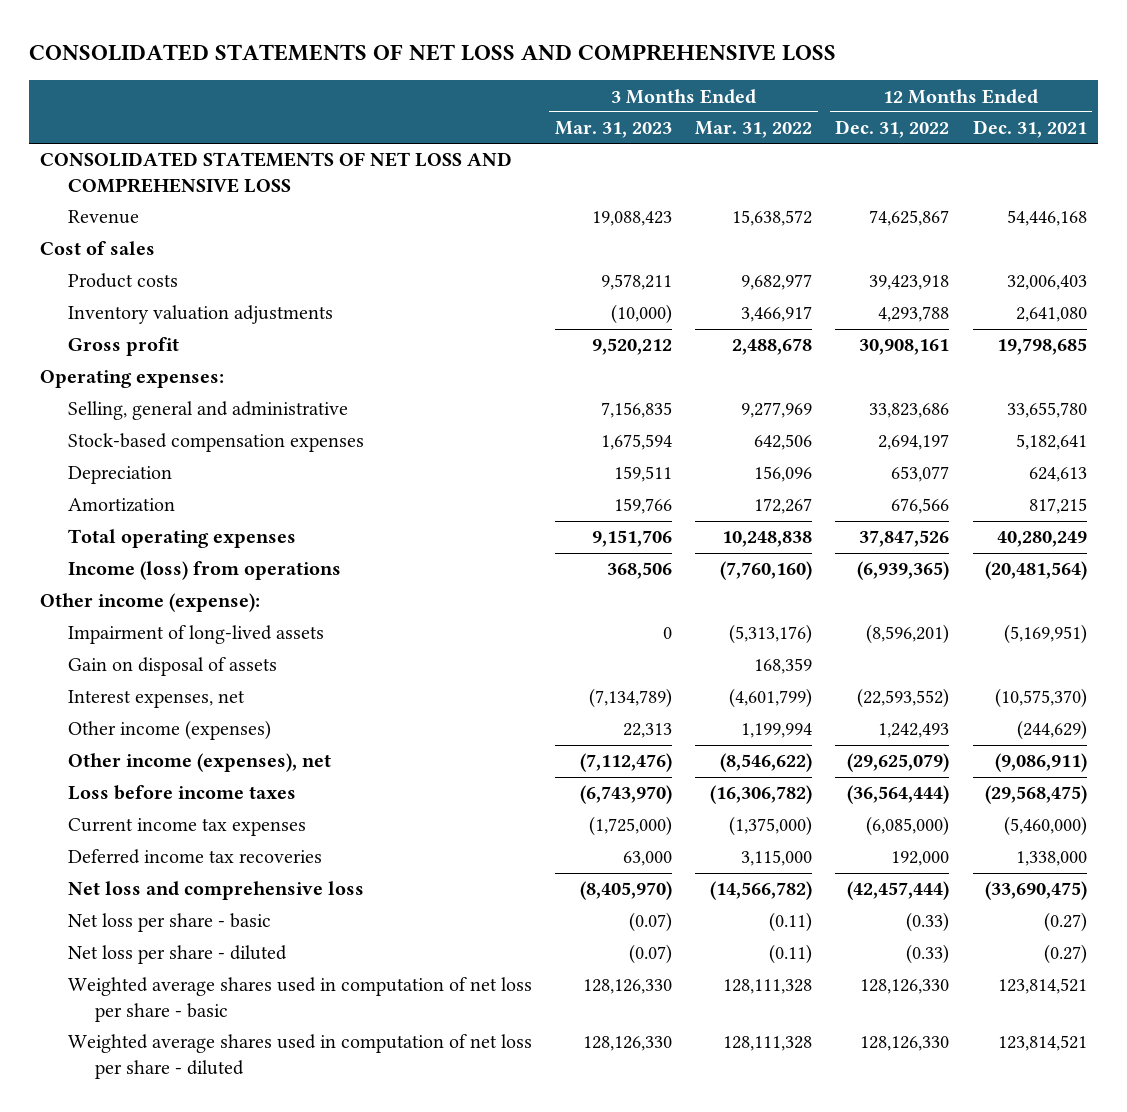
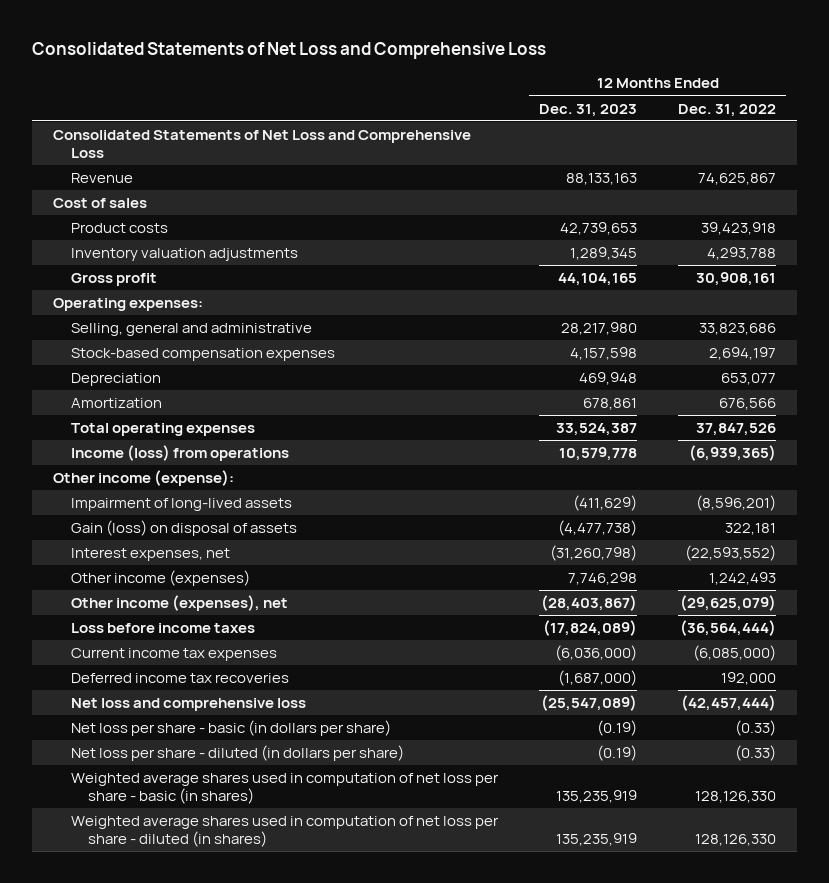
- CONSOLIDATED STATEMENTS OF NET LOSS AND COMPREHENSIVE LOSS
+ Consolidated Statements of Net Loss and Comprehensive Loss
- | 3 Months Ended Mar. 31, 2023 | 3 Months Ended Mar. 31, 2022 | 12 Months Ended Dec. 31, 2022 | 12 Months Ended Dec. 31, 2021
+ | 12 Months Ended Dec. 31, 2023 | 12 Months Ended Dec. 31, 2022
- CONSOLIDATED STATEMENTS OF NET LOSS AND COMPREHENSIVE LOSS
+ Consolidated Statements of Net Loss and Comprehensive Loss
- Gain on disposal of assets | | 168,359 | |
+ Gain (loss) on disposal of assets | (4,477,738) | 322,181
- Net loss per share - basic | (0.07) | (0.11) | (0.33) | (0.27)
- Net loss per share - diluted | (0.07) | (0.11) | (0.33) | (0.27)
- Weighted average shares used in computation of net loss per share - basic | 128,126,330 | 128,111,328 | 128,126,330 | 123,814,521
- Weighted average shares used in computation of net loss per share - diluted | 128,126,330 | 128,111,328 | 128,126,330 | 123,814,521
+ Net loss per share - basic (in dollars per share) | (0.19) | (0.33)
+ Net loss per share - diluted (in dollars per share) | (0.19) | (0.33)
+ Weighted average shares used in computation of net loss per share - basic (in shares) | 135,235,919 | 128,126,330
+ Weighted average shares used in computation of net loss per share - diluted (in shares) | 135,235,919 | 128,126,330

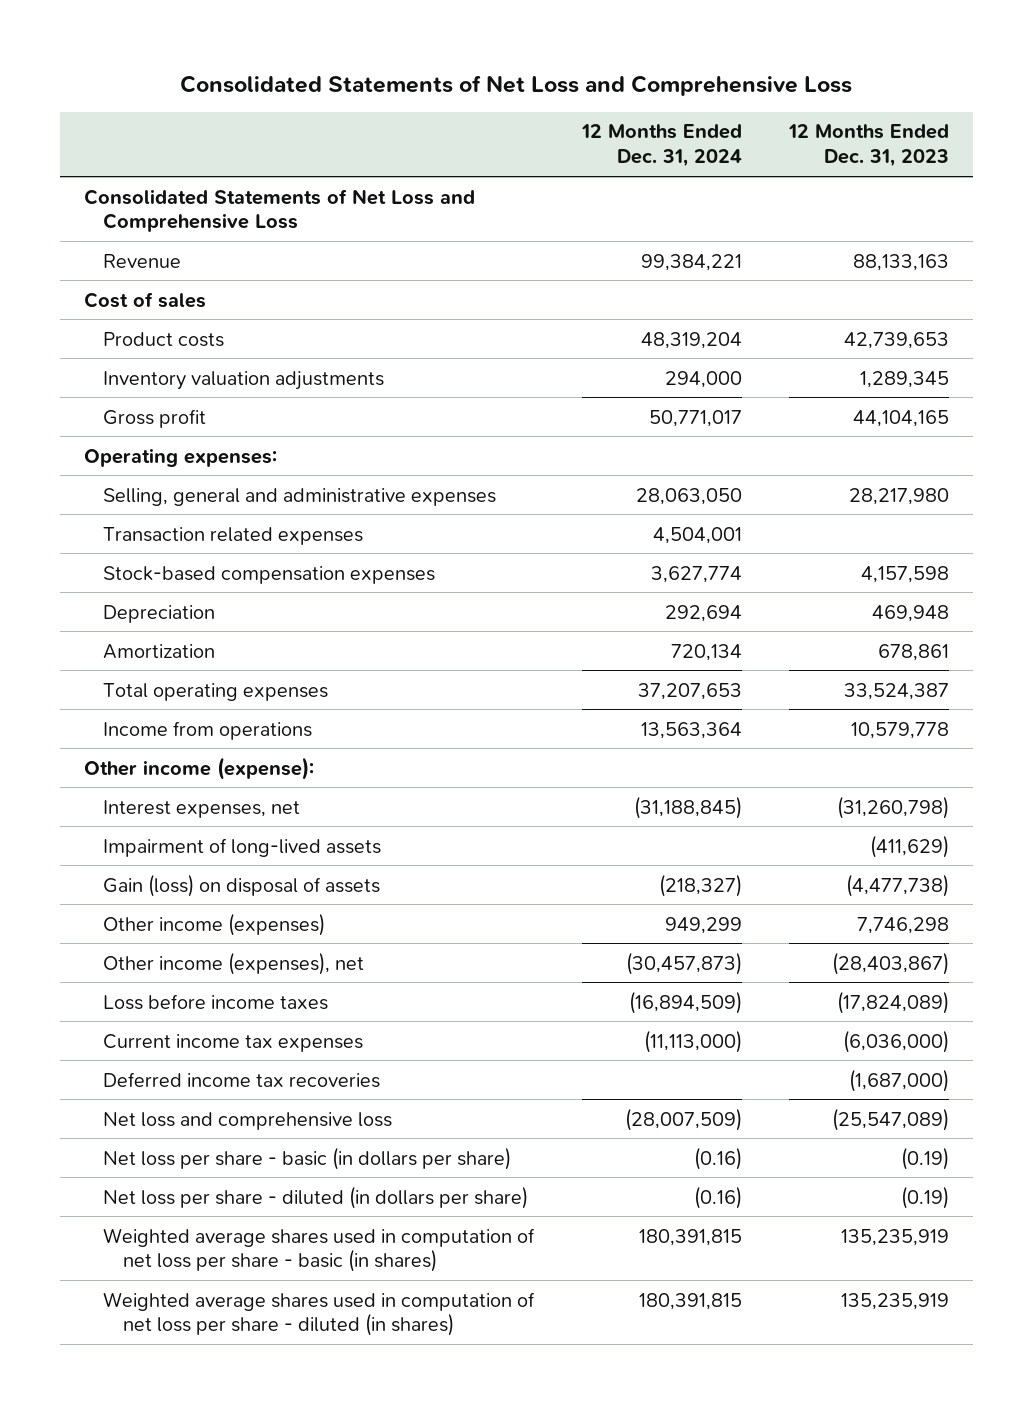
- | 12 Months Ended Dec. 31, 2023 | 12 Months Ended Dec. 31, 2022
+ | 12 Months Ended Dec. 31, 2024 | 12 Months Ended Dec. 31, 2023
- Selling, general and administrative | 28,217,980 | 33,823,686
+ Selling, general and administrative expenses | 28,063,050 | 28,217,980
+ Transaction related expenses | 4,504,001 |
- Income (loss) from operations | 10,579,778 | (6,939,365)
+ Income from operations | 13,563,364 | 10,579,778
moved up: Interest expenses, net | (31,188,845) | (31,260,798)

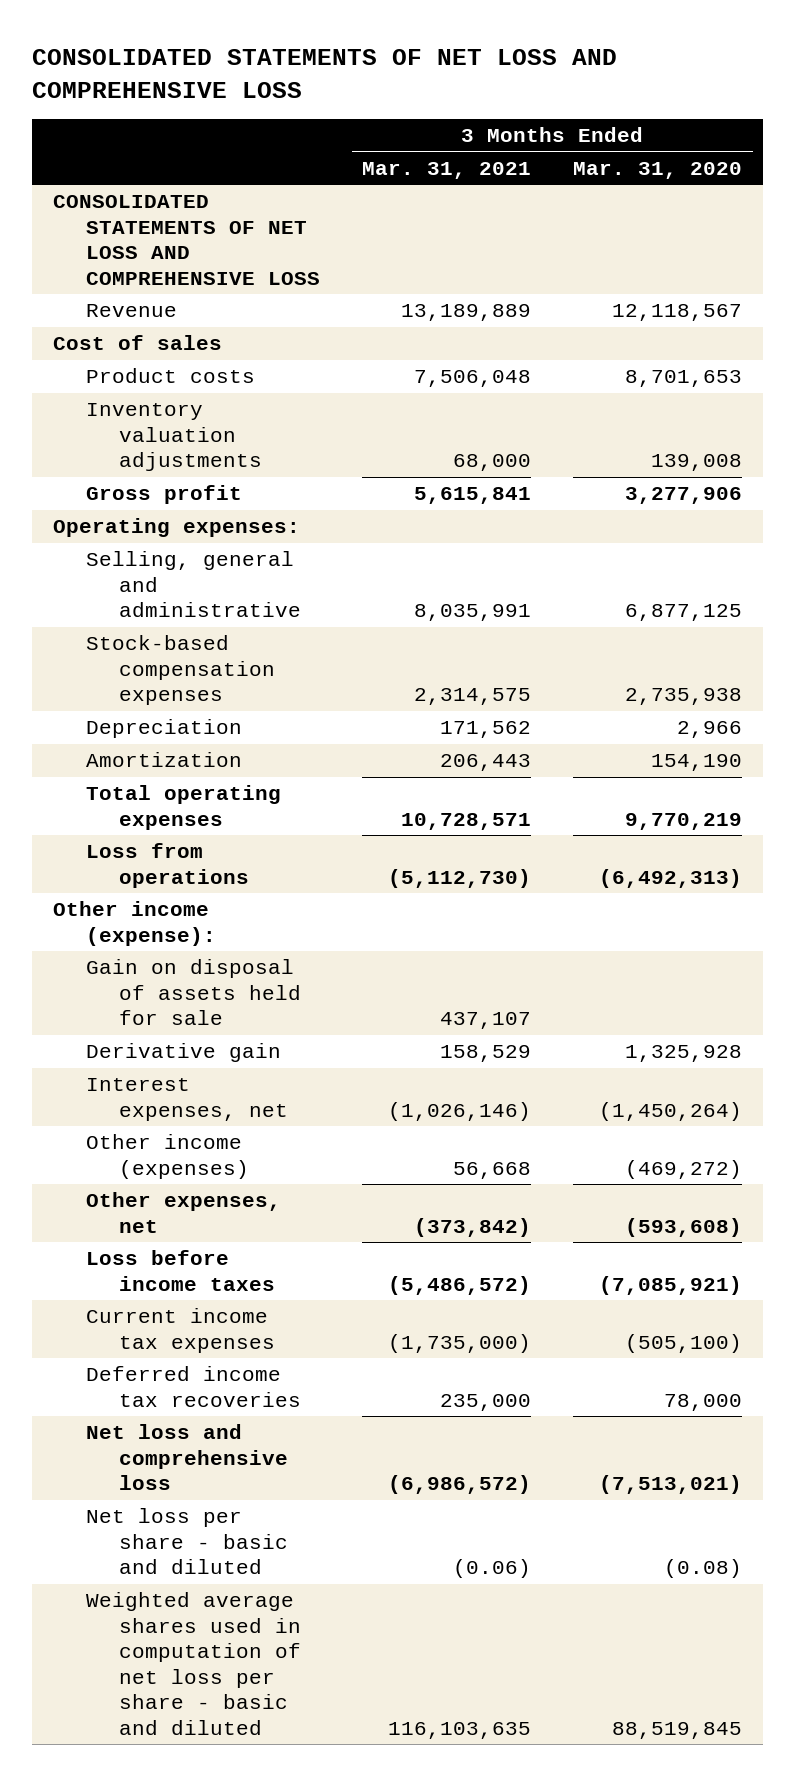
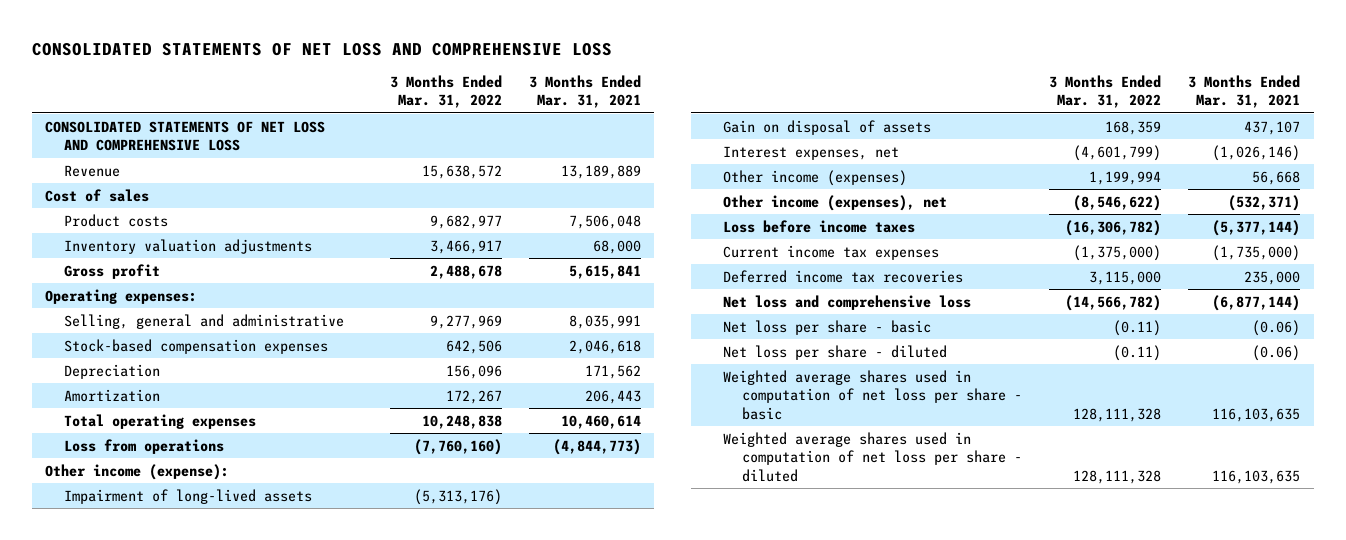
- | 3 Months Ended Mar. 31, 2021 | 3 Months Ended Mar. 31, 2020
+ | 3 Months Ended Mar. 31, 2022 | 3 Months Ended Mar. 31, 2021
- Stock-based compensation expenses | 2,314,575 | 2,735,938
+ Stock-based compensation expenses | 642,506 | 2,046,618
- Total operating expenses | 10,728,571 | 9,770,219
- Loss from operations | (5,112,730) | (6,492,313)
+ Total operating expenses | 10,248,838 | 10,460,614
+ Loss from operations | (7,760,160) | (4,844,773)
- Gain on disposal of assets held for sale | 437,107 |
- Derivative gain | 158,529 | 1,325,928
+ Impairment of long-lived assets | (5,313,176) |
+ Gain on disposal of assets | 168,359 | 437,107
- Other expenses, net | (373,842) | (593,608)
- Loss before income taxes | (5,486,572) | (7,085,921)
+ Other income (expenses), net | (8,546,622) | (532,371)
+ Loss before income taxes | (16,306,782) | (5,377,144)
- Net loss and comprehensive loss | (6,986,572) | (7,513,021)
- Net loss per share - basic and diluted | (0.06) | (0.08)
- Weighted average shares used in computation of net loss per share - basic and diluted | 116,103,635 | 88,519,845
+ Net loss and comprehensive loss | (14,566,782) | (6,877,144)
+ Net loss per share - basic | (0.11) | (0.06)
+ Net loss per share - diluted | (0.11) | (0.06)
+ Weighted average shares used in computation of net loss per share - basic | 128,111,328 | 116,103,635
+ Weighted average shares used in computation of net loss per share - diluted | 128,111,328 | 116,103,635

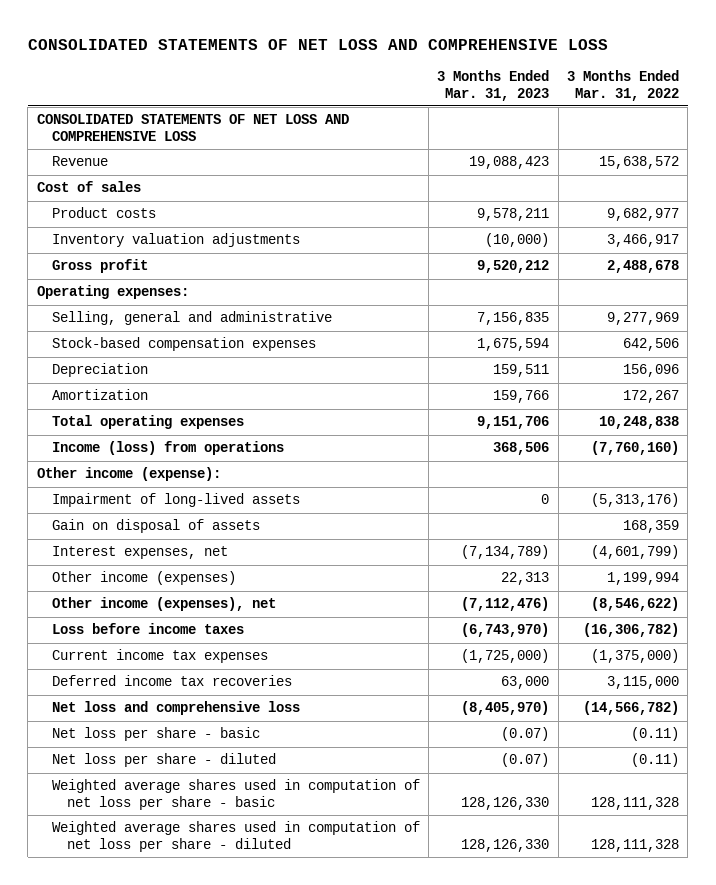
- | 3 Months Ended Mar. 31, 2022 | 3 Months Ended Mar. 31, 2021
+ | 3 Months Ended Mar. 31, 2023 | 3 Months Ended Mar. 31, 2022
- Loss from operations | (7,760,160) | (4,844,773)
+ Income (loss) from operations | 368,506 | (7,760,160)

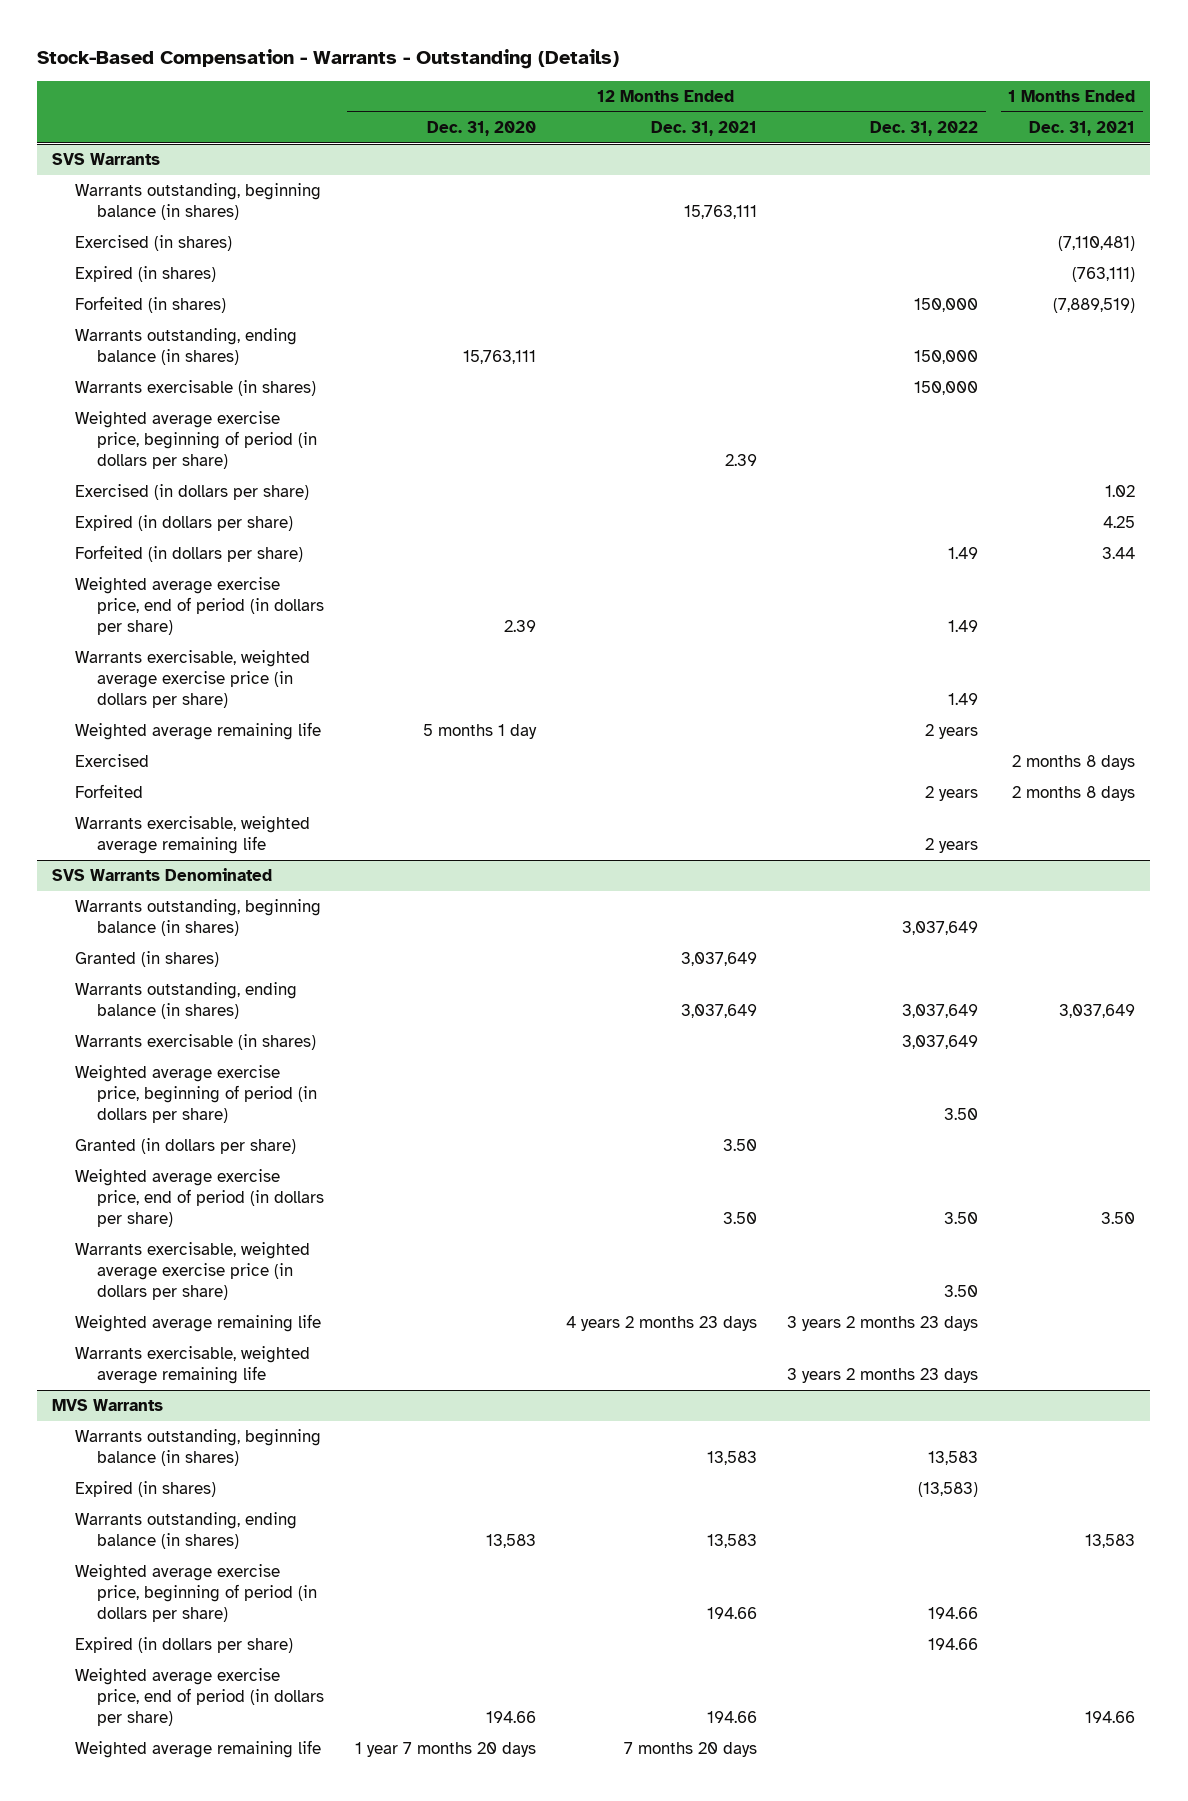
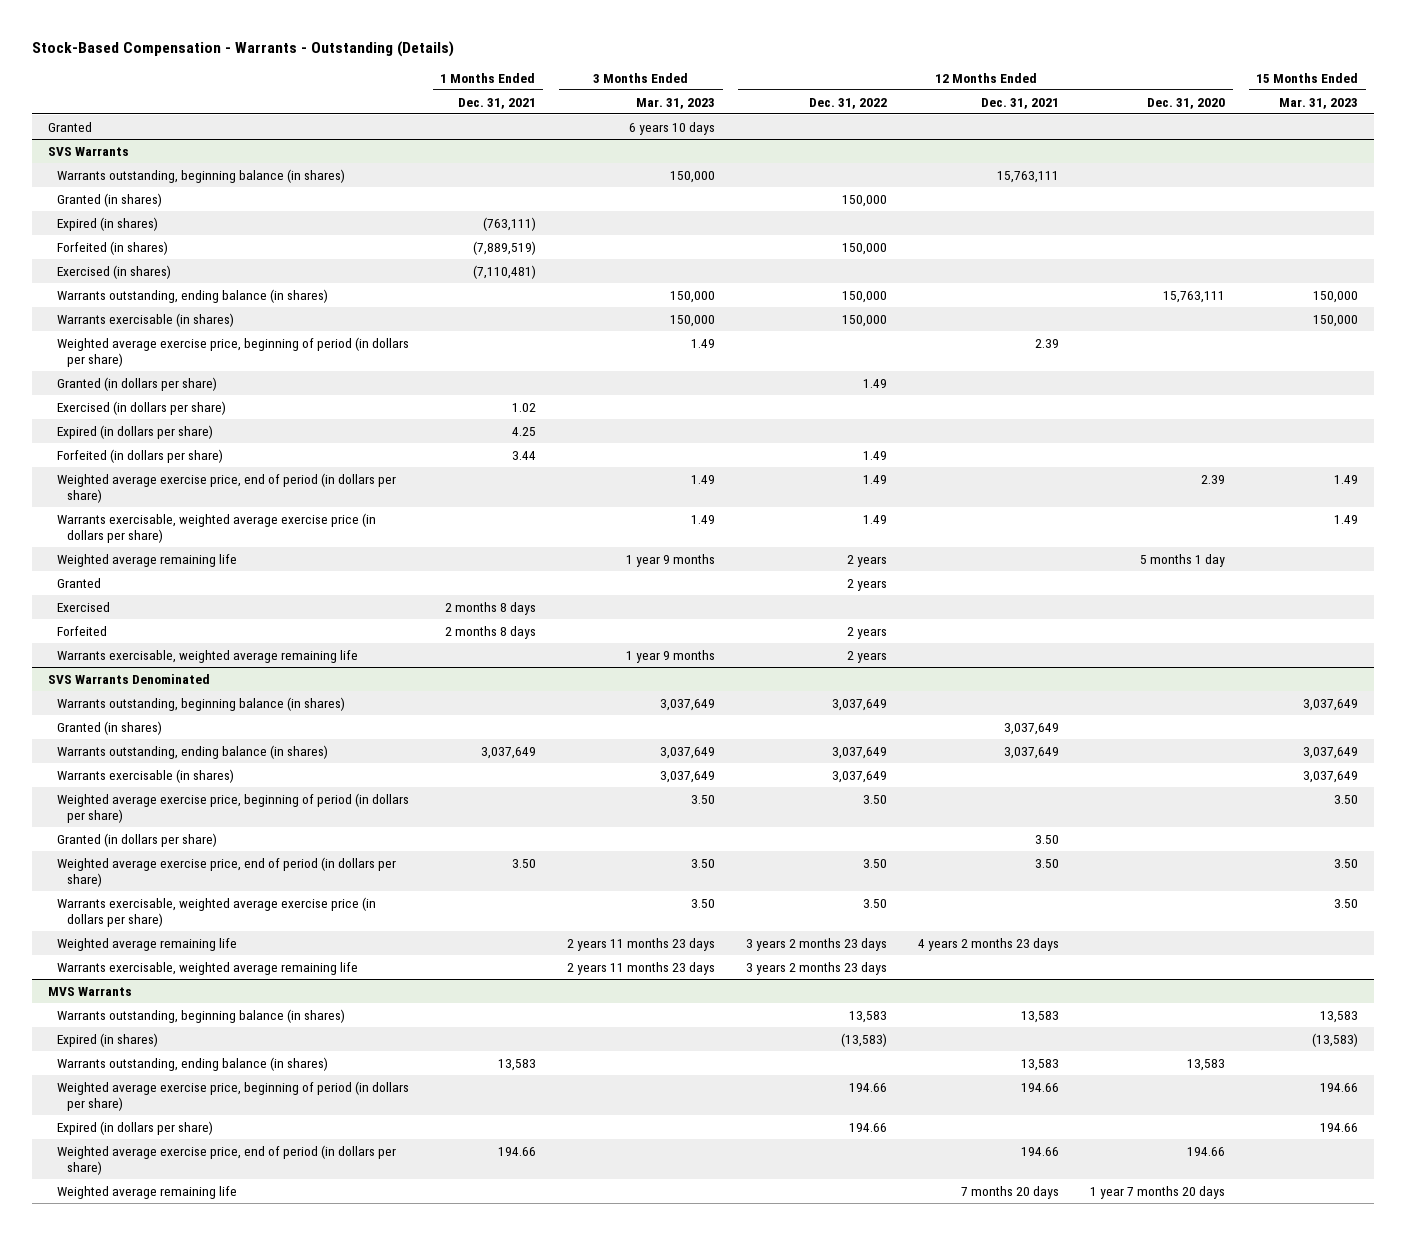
- | 12 Months Ended Dec. 31, 2020 | 12 Months Ended Dec. 31, 2021 | 12 Months Ended Dec. 31, 2022 | 1 Months Ended Dec. 31, 2021
+ | 1 Months Ended Dec. 31, 2021 | 3 Months Ended Mar. 31, 2023 | 12 Months Ended Dec. 31, 2022 | 12 Months Ended Dec. 31, 2021 | 12 Months Ended Dec. 31, 2020 | 15 Months Ended Mar. 31, 2023
+ Granted | | 6 years 10 days | | | |
@ SVS Warrants
+ Granted (in shares) | | | 150,000 | | |
moved down: Exercised (in shares) | (7,110,481) | | | | |
+ Granted (in dollars per share) | | | 1.49 | | |
+ Granted | | | 2 years | | |

